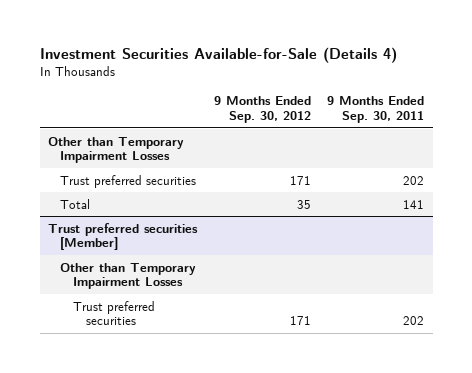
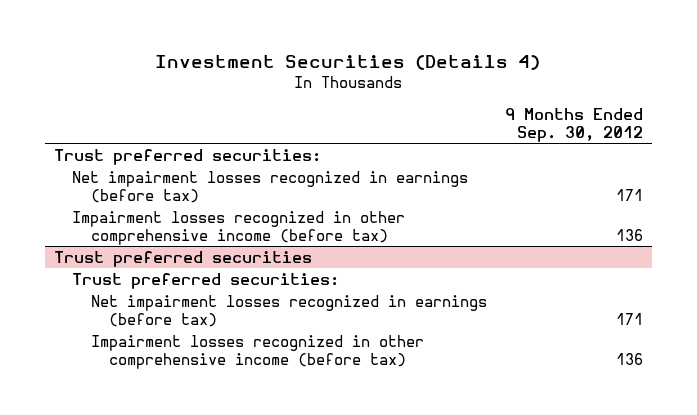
- Investment Securities Available-for-Sale (Details 4)
+ Investment Securities (Details 4)
- | 9 Months Ended Sep. 30, 2012 | 9 Months Ended Sep. 30, 2011
+ | 9 Months Ended Sep. 30, 2012
- Other than Temporary Impairment Losses
- Trust preferred securities | 171 | 202
- Total | 35 | 141
- Trust preferred securities [Member]
- Other than Temporary Impairment Losses
- Trust preferred securities | 171 | 202
+ Trust preferred securities:
+ Net impairment losses recognized in earnings (before tax) | 171
+ Impairment losses recognized in other comprehensive income (before tax) | 136
+ Trust preferred securities
+ Trust preferred securities:
+ Net impairment losses recognized in earnings (before tax) | 171
+ Impairment losses recognized in other comprehensive income (before tax) | 136

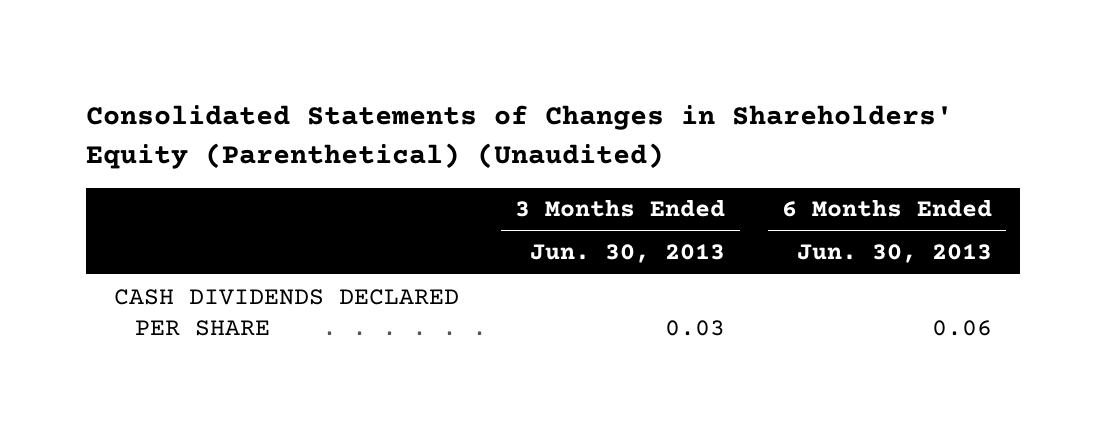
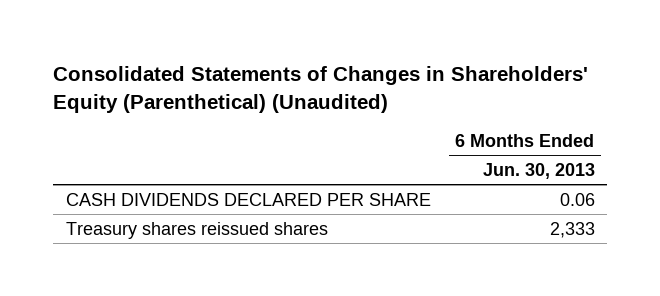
- | 3 Months Ended Jun. 30, 2013 | 6 Months Ended Jun. 30, 2013
+ | 6 Months Ended Jun. 30, 2013
+ Treasury shares reissued shares | 2,333

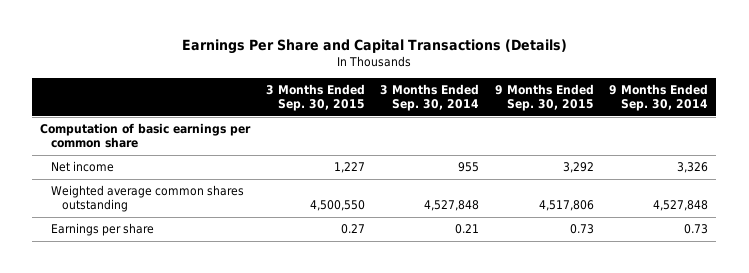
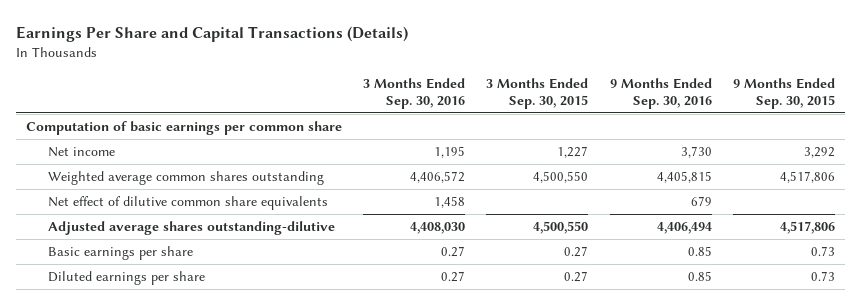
- | 3 Months Ended Sep. 30, 2015 | 3 Months Ended Sep. 30, 2014 | 9 Months Ended Sep. 30, 2015 | 9 Months Ended Sep. 30, 2014
+ | 3 Months Ended Sep. 30, 2016 | 3 Months Ended Sep. 30, 2015 | 9 Months Ended Sep. 30, 2016 | 9 Months Ended Sep. 30, 2015
- Earnings per share | 0.27 | 0.21 | 0.73 | 0.73
+ Net effect of dilutive common share equivalents | 1,458 | | 679 |
+ Adjusted average shares outstanding-dilutive | 4,408,030 | 4,500,550 | 4,406,494 | 4,517,806
+ Basic earnings per share | 0.27 | 0.27 | 0.85 | 0.73
+ Diluted earnings per share | 0.27 | 0.27 | 0.85 | 0.73

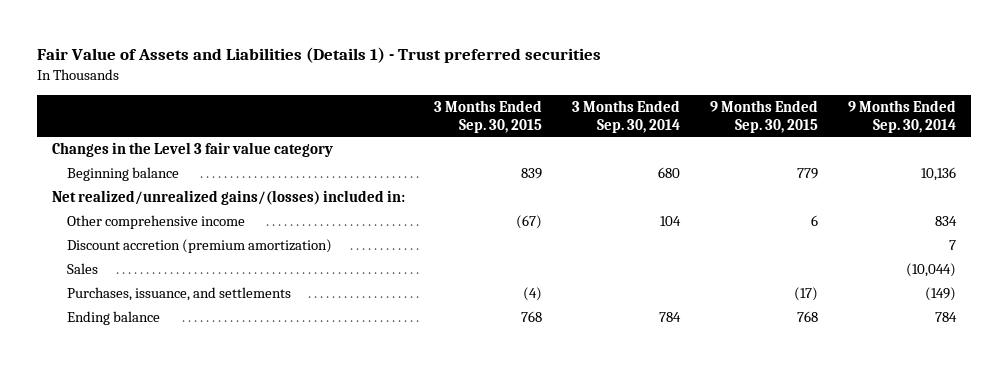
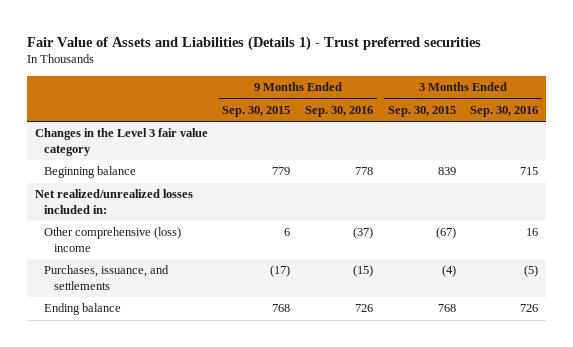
- | 3 Months Ended Sep. 30, 2015 | 3 Months Ended Sep. 30, 2014 | 9 Months Ended Sep. 30, 2015 | 9 Months Ended Sep. 30, 2014
+ | 9 Months Ended Sep. 30, 2015 | 9 Months Ended Sep. 30, 2016 | 3 Months Ended Sep. 30, 2015 | 3 Months Ended Sep. 30, 2016
- Net realized/unrealized gains/(losses) included in:
- Other comprehensive income | (67) | 104 | 6 | 834
- Discount accretion (premium amortization) | | | | 7
- Sales | | | | (10,044)
+ Net realized/unrealized losses included in:
+ Other comprehensive (loss) income | 6 | (37) | (67) | 16

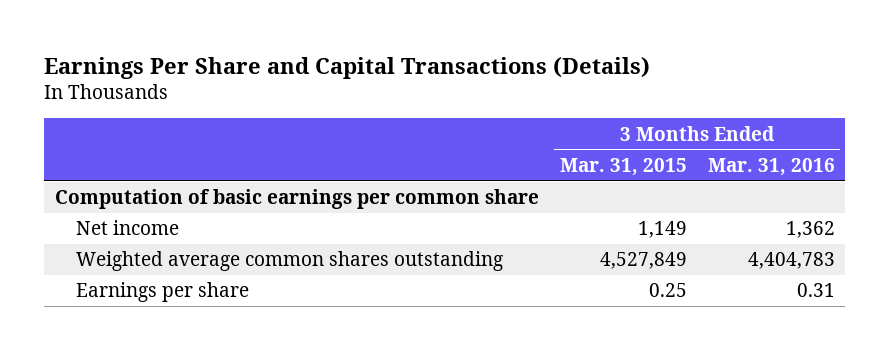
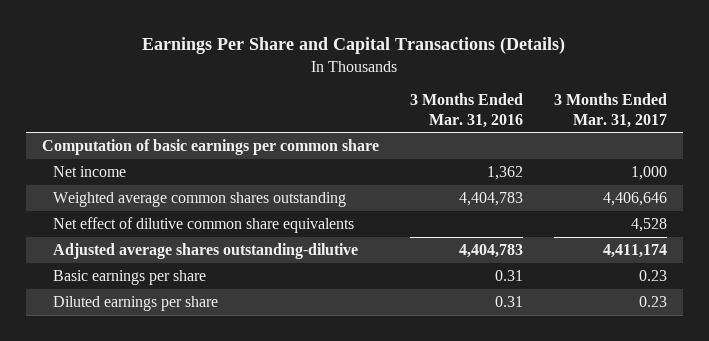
- | 3 Months Ended Mar. 31, 2015 | 3 Months Ended Mar. 31, 2016
+ | 3 Months Ended Mar. 31, 2016 | 3 Months Ended Mar. 31, 2017
- Earnings per share | 0.25 | 0.31
+ Net effect of dilutive common share equivalents | | 4,528
+ Adjusted average shares outstanding-dilutive | 4,404,783 | 4,411,174
+ Basic earnings per share | 0.31 | 0.23
+ Diluted earnings per share | 0.31 | 0.23

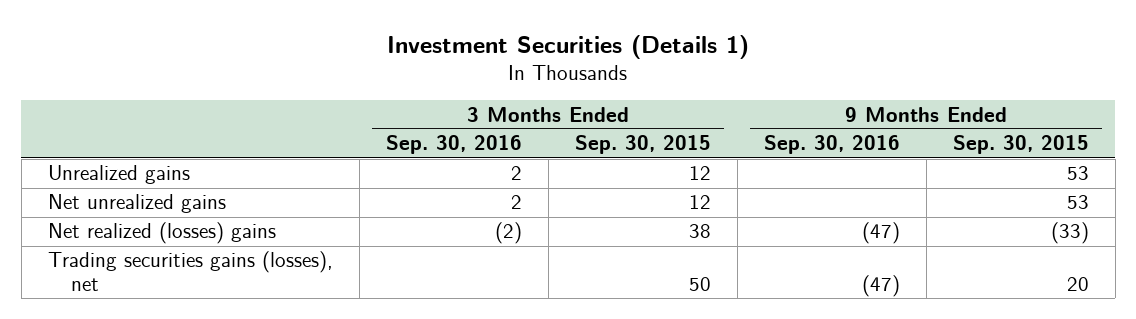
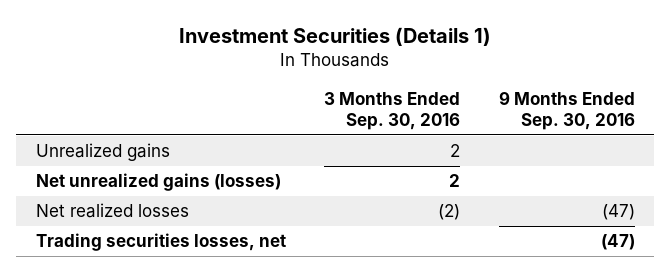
- | 3 Months Ended Sep. 30, 2016 | 3 Months Ended Sep. 30, 2015 | 9 Months Ended Sep. 30, 2016 | 9 Months Ended Sep. 30, 2015
+ | 3 Months Ended Sep. 30, 2016 | 9 Months Ended Sep. 30, 2016
- Net unrealized gains | 2 | 12 | | 53
- Net realized (losses) gains | (2) | 38 | (47) | (33)
- Trading securities gains (losses), net | | 50 | (47) | 20
+ Net unrealized gains (losses) | 2 |
+ Net realized losses | (2) | (47)
+ Trading securities losses, net | | (47)

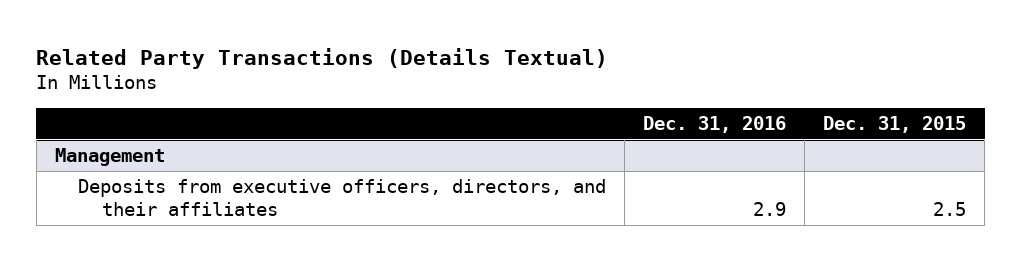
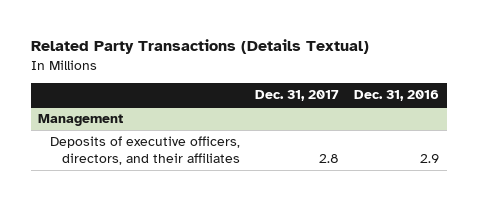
- | Dec. 31, 2016 | Dec. 31, 2015
+ | Dec. 31, 2017 | Dec. 31, 2016
@ Management
- Deposits from executive officers, directors, and their affiliates | 2.9 | 2.5
+ Deposits of executive officers, directors, and their affiliates | 2.8 | 2.9

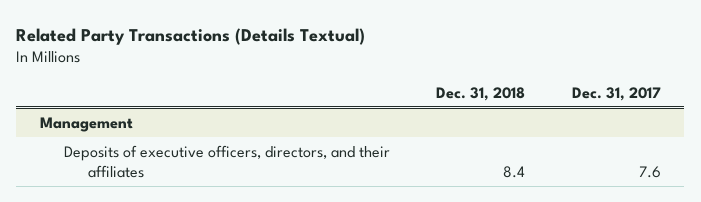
- | Dec. 31, 2017 | Dec. 31, 2016
+ | Dec. 31, 2018 | Dec. 31, 2017
@ Management
- Deposits of executive officers, directors, and their affiliates | 2.8 | 2.9
+ Deposits of executive officers, directors, and their affiliates | 8.4 | 7.6

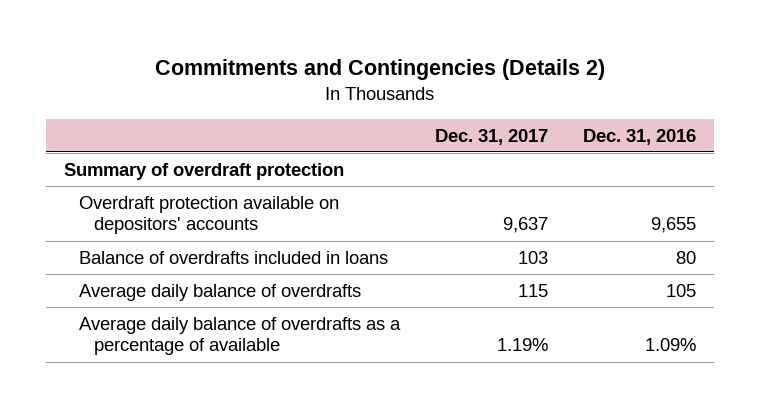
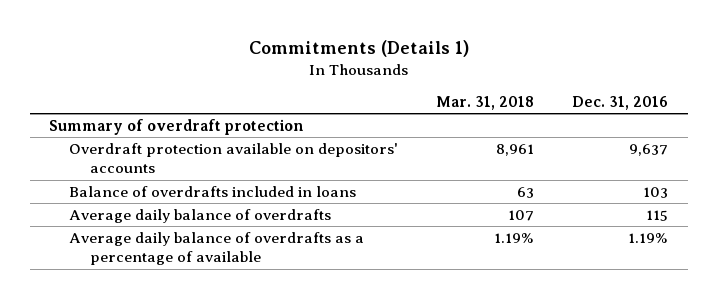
- Commitments and Contingencies (Details 2)
+ Commitments (Details 1)
- | Dec. 31, 2017 | Dec. 31, 2016
+ | Mar. 31, 2018 | Dec. 31, 2016
- Overdraft protection available on depositors' accounts | 9,637 | 9,655
- Balance of overdrafts included in loans | 103 | 80
- Average daily balance of overdrafts | 115 | 105
- Average daily balance of overdrafts as a percentage of available | 1.19% | 1.09%
+ Overdraft protection available on depositors' accounts | 8,961 | 9,637
+ Balance of overdrafts included in loans | 63 | 103
+ Average daily balance of overdrafts | 107 | 115
+ Average daily balance of overdrafts as a percentage of available | 1.19% | 1.19%

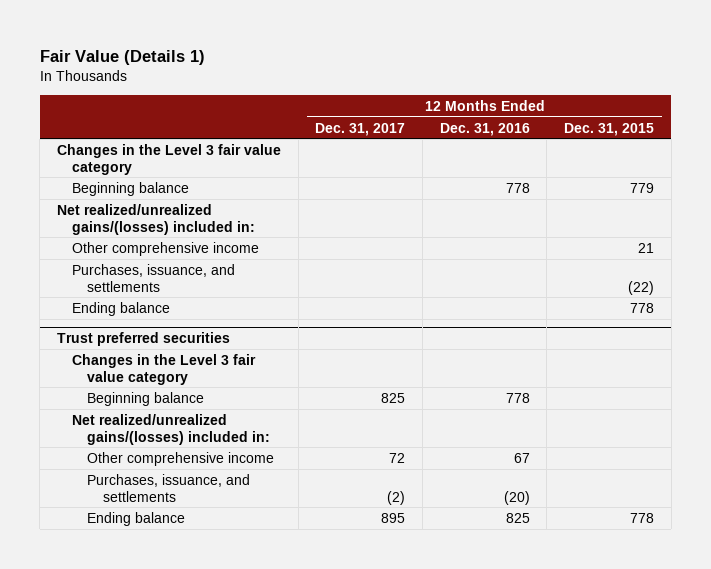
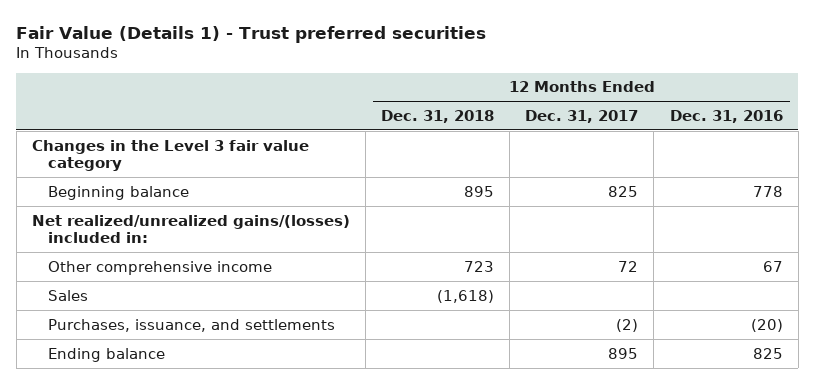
- Fair Value (Details 1)
+ Fair Value (Details 1) - Trust preferred securities
- | 12 Months Ended Dec. 31, 2017 | 12 Months Ended Dec. 31, 2016 | 12 Months Ended Dec. 31, 2015
+ | 12 Months Ended Dec. 31, 2018 | 12 Months Ended Dec. 31, 2017 | 12 Months Ended Dec. 31, 2016
- Beginning balance | | 778 | 779
- Net realized/unrealized gains/(losses) included in:
- Other comprehensive income | | | 21
- Purchases, issuance, and settlements | | | (22)
- Ending balance | | | 778
- Trust preferred securities
- Changes in the Level 3 fair value category
+ Sales | (1,618) | |

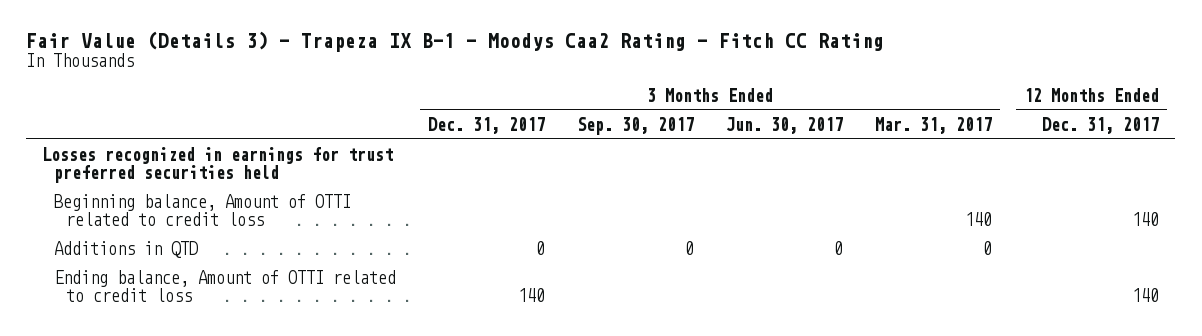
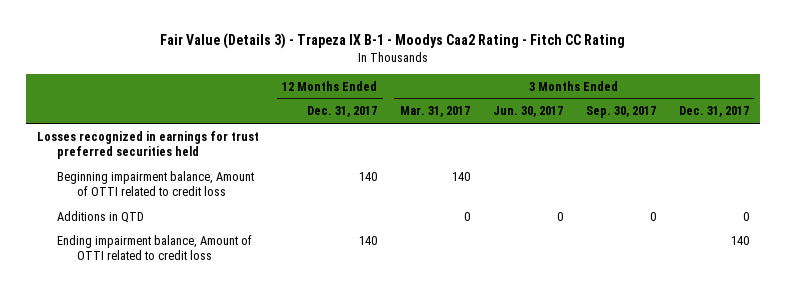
- | 3 Months Ended Dec. 31, 2017 | 3 Months Ended Sep. 30, 2017 | 3 Months Ended Jun. 30, 2017 | 3 Months Ended Mar. 31, 2017 | 12 Months Ended Dec. 31, 2017
+ | 12 Months Ended Dec. 31, 2017 | 3 Months Ended Mar. 31, 2017 | 3 Months Ended Jun. 30, 2017 | 3 Months Ended Sep. 30, 2017 | 3 Months Ended Dec. 31, 2017
- Beginning balance, Amount of OTTI related to credit loss | | | | 140 | 140
+ Beginning impairment balance, Amount of OTTI related to credit loss | 140 | 140 | | |
- Ending balance, Amount of OTTI related to credit loss | 140 | | | | 140
+ Ending impairment balance, Amount of OTTI related to credit loss | 140 | | | | 140

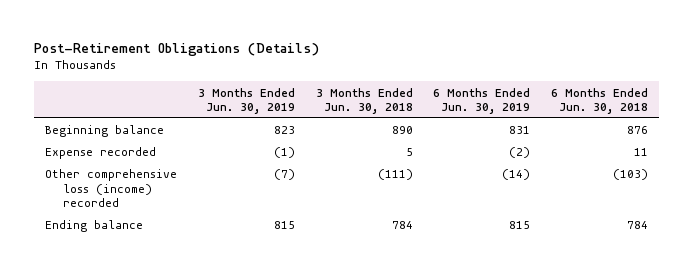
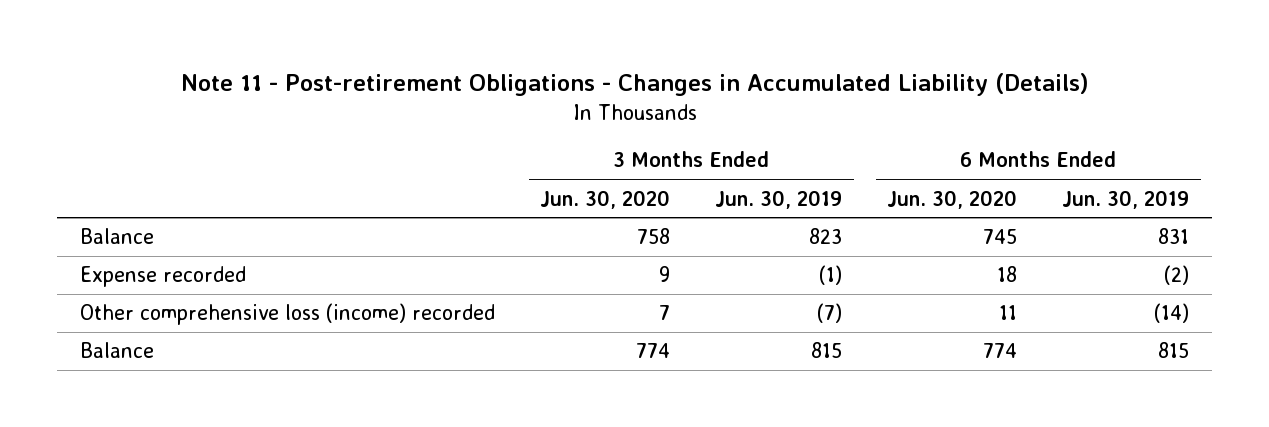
- Post-Retirement Obligations (Details)
+ Note 11 - Post-retirement Obligations - Changes in Accumulated Liability (Details)
- | 3 Months Ended Jun. 30, 2019 | 3 Months Ended Jun. 30, 2018 | 6 Months Ended Jun. 30, 2019 | 6 Months Ended Jun. 30, 2018
+ | 3 Months Ended Jun. 30, 2020 | 3 Months Ended Jun. 30, 2019 | 6 Months Ended Jun. 30, 2020 | 6 Months Ended Jun. 30, 2019
- Beginning balance | 823 | 890 | 831 | 876
+ Balance | 758 | 823 | 745 | 831
- Ending balance | 815 | 784 | 815 | 784
+ Balance | 774 | 815 | 774 | 815

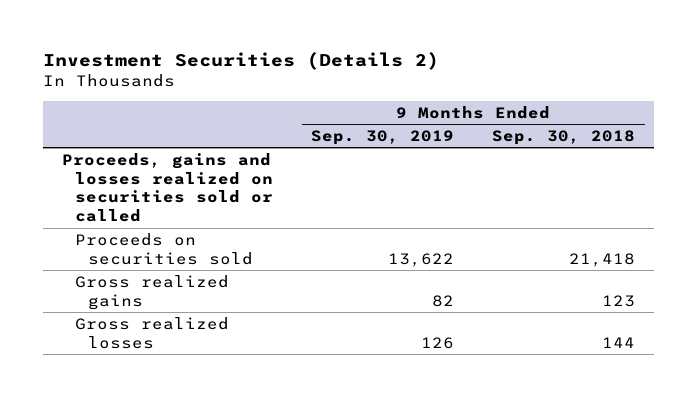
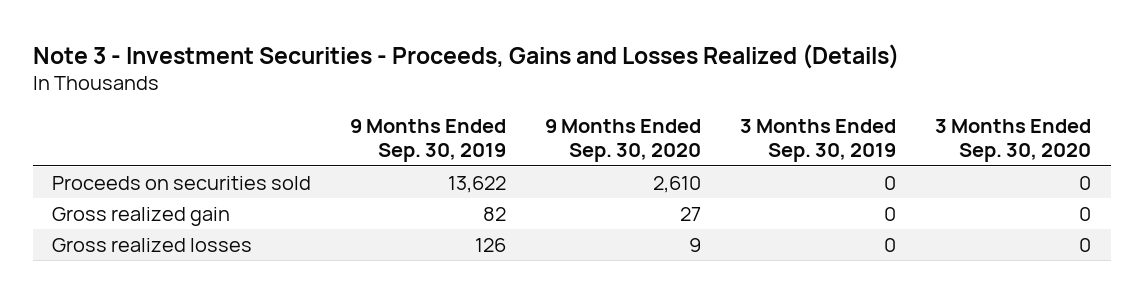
- Investment Securities (Details 2)
+ Note 3 - Investment Securities - Proceeds, Gains and Losses Realized (Details)
- | 9 Months Ended Sep. 30, 2019 | 9 Months Ended Sep. 30, 2018
+ | 9 Months Ended Sep. 30, 2019 | 9 Months Ended Sep. 30, 2020 | 3 Months Ended Sep. 30, 2019 | 3 Months Ended Sep. 30, 2020
- Proceeds, gains and losses realized on securities sold or called
- Gross realized gains | 82 | 123
+ Gross realized gain | 82 | 27 | 0 | 0

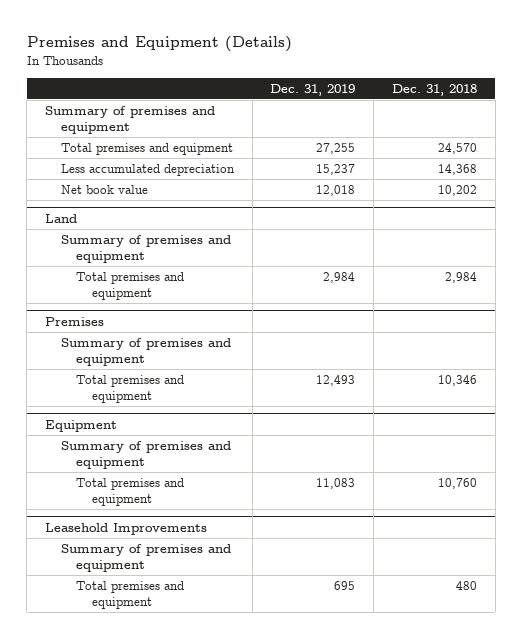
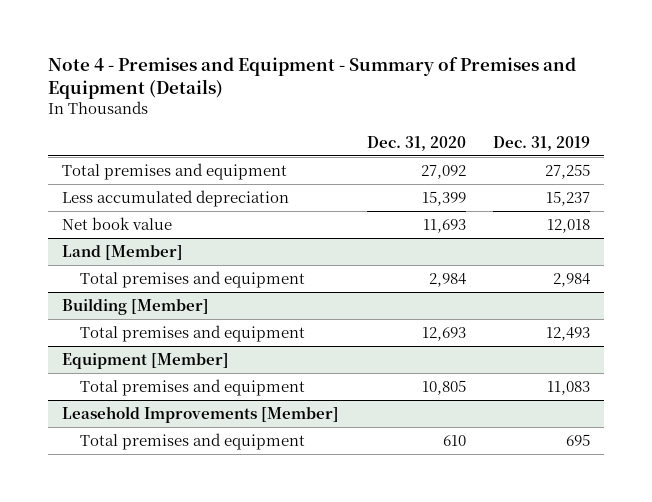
- Premises and Equipment (Details)
+ Note 4 - Premises and Equipment - Summary of Premises and Equipment (Details)
- | Dec. 31, 2019 | Dec. 31, 2018
+ | Dec. 31, 2020 | Dec. 31, 2019
- Summary of premises and equipment
- Land
- Summary of premises and equipment
+ Land [Member]
- Premises
- Summary of premises and equipment
+ Building [Member]
- Equipment
- Summary of premises and equipment
+ Equipment [Member]
- Leasehold Improvements
- Summary of premises and equipment
+ Leasehold Improvements [Member]

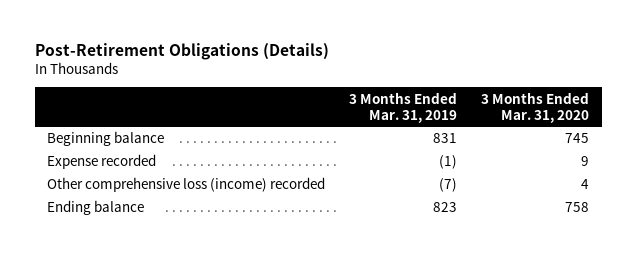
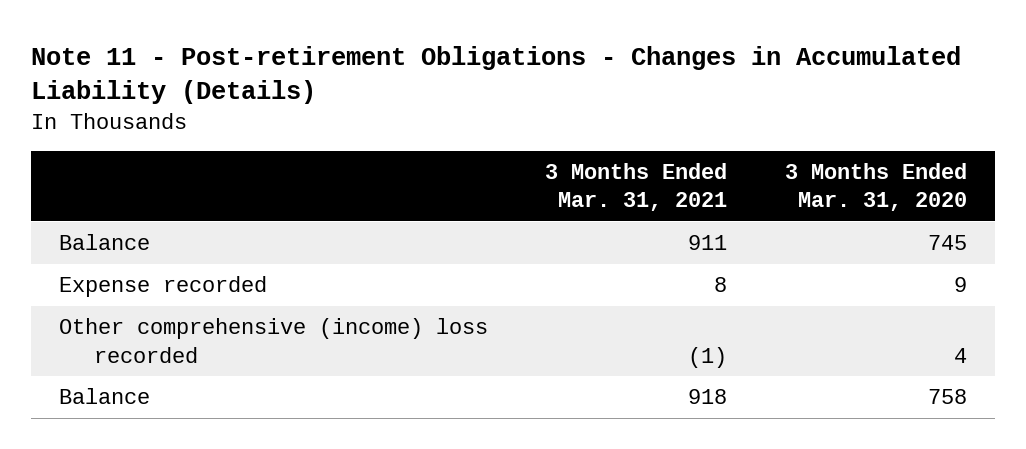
- Post-Retirement Obligations (Details)
+ Note 11 - Post-retirement Obligations - Changes in Accumulated Liability (Details)
- | 3 Months Ended Mar. 31, 2019 | 3 Months Ended Mar. 31, 2020
+ | 3 Months Ended Mar. 31, 2021 | 3 Months Ended Mar. 31, 2020
- Beginning balance | 831 | 745
+ Balance | 911 | 745
- Other comprehensive loss (income) recorded | (7) | 4
- Ending balance | 823 | 758
+ Other comprehensive (income) loss recorded | (1) | 4
+ Balance | 918 | 758

